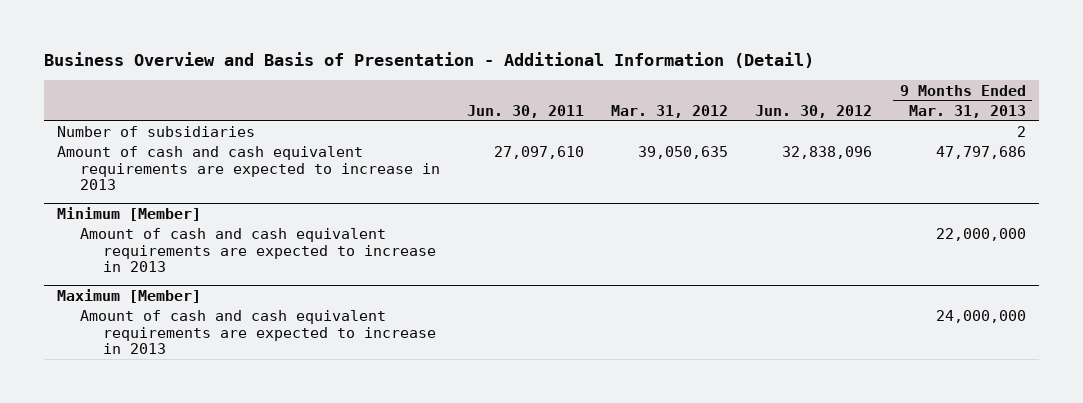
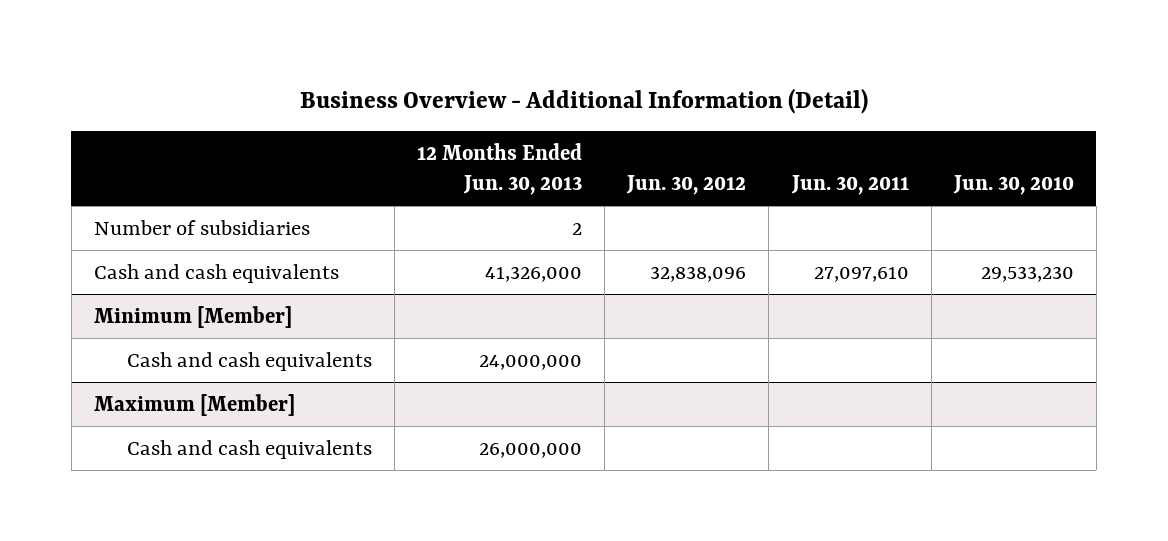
- Business Overview and Basis of Presentation - Additional Information (Detail)
+ Business Overview - Additional Information (Detail)
- | Jun. 30, 2011 | Mar. 31, 2012 | Jun. 30, 2012 | 9 Months Ended Mar. 31, 2013
+ | 12 Months Ended Jun. 30, 2013 | Jun. 30, 2012 | Jun. 30, 2011 | Jun. 30, 2010
- Amount of cash and cash equivalent requirements are expected to increase in 2013 | 27,097,610 | 39,050,635 | 32,838,096 | 47,797,686
+ Cash and cash equivalents | 41,326,000 | 32,838,096 | 27,097,610 | 29,533,230
@ Minimum [Member]
- Amount of cash and cash equivalent requirements are expected to increase in 2013 | | | | 22,000,000
+ Cash and cash equivalents | 24,000,000 | | |
@ Maximum [Member]
- Amount of cash and cash equivalent requirements are expected to increase in 2013 | | | | 24,000,000
+ Cash and cash equivalents | 26,000,000 | | |

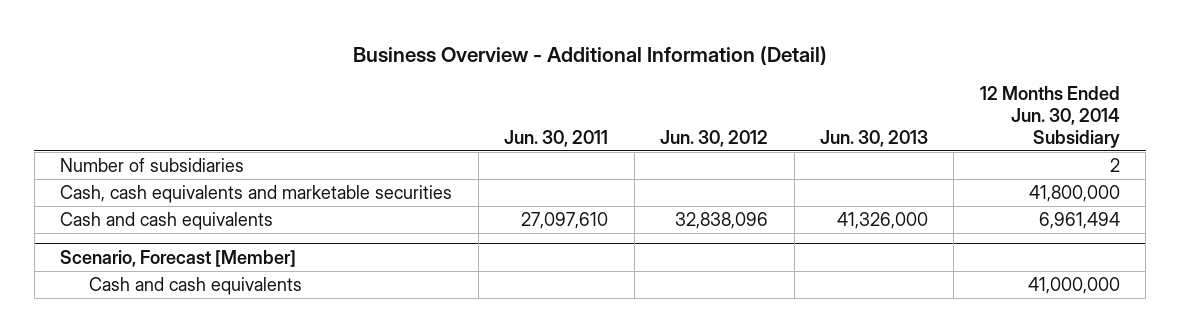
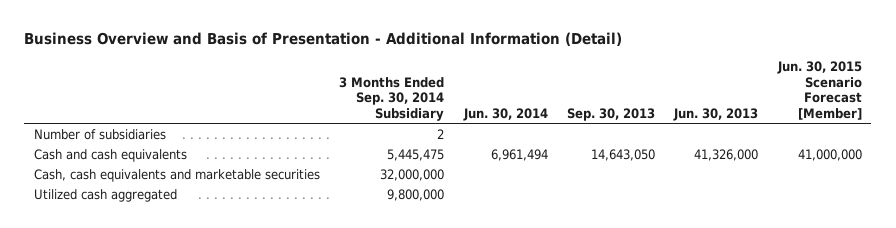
- Business Overview - Additional Information (Detail)
+ Business Overview and Basis of Presentation - Additional Information (Detail)
- | Jun. 30, 2011 | Jun. 30, 2012 | Jun. 30, 2013 | 12 Months Ended Jun. 30, 2014 Subsidiary
+ | 3 Months Ended Sep. 30, 2014 Subsidiary | Jun. 30, 2014 | Sep. 30, 2013 | Jun. 30, 2013 | Jun. 30, 2015 Scenario Forecast [Member]
- Scenario, Forecast [Member]
- Cash and cash equivalents | | | | 41,000,000
moved down: Cash, cash equivalents and marketable securities | 32,000,000 | | | |
+ Utilized cash aggregated | 9,800,000 | | | |

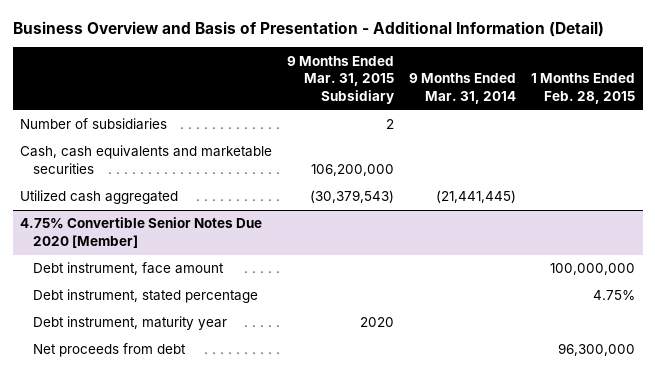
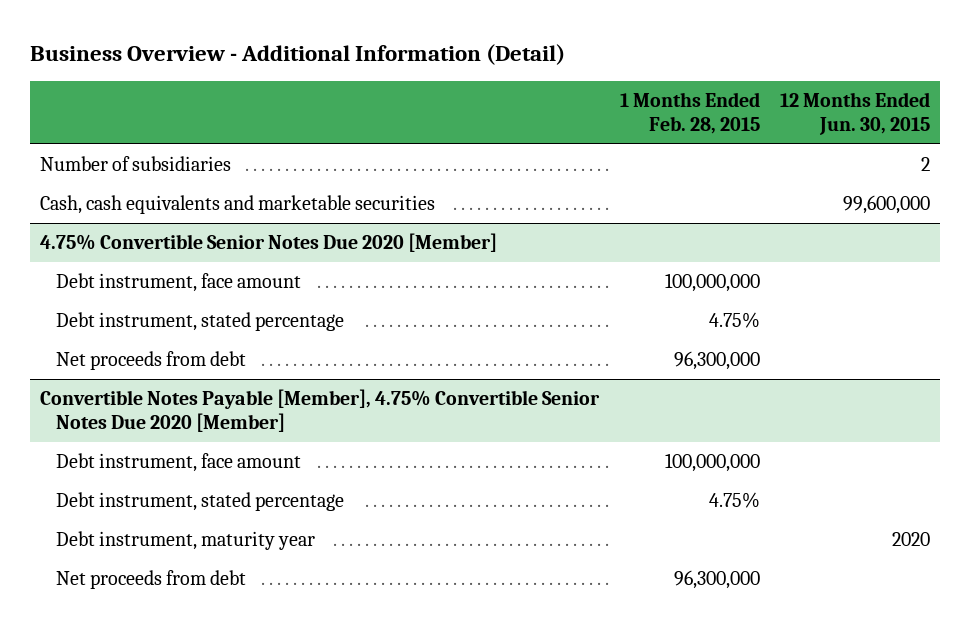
- Business Overview and Basis of Presentation - Additional Information (Detail)
+ Business Overview - Additional Information (Detail)
- | 9 Months Ended Mar. 31, 2015 Subsidiary | 9 Months Ended Mar. 31, 2014 | 1 Months Ended Feb. 28, 2015
+ | 1 Months Ended Feb. 28, 2015 | 12 Months Ended Jun. 30, 2015
- Utilized cash aggregated | (30,379,543) | (21,441,445) |
@ 4.75% Convertible Senior Notes Due 2020 [Member]
- Debt instrument, maturity year | 2020 | |
+ Convertible Notes Payable [Member], 4.75% Convertible Senior Notes Due 2020 [Member]
+ Debt instrument, face amount | 100,000,000 |
+ Debt instrument, stated percentage | 4.75% |
+ Debt instrument, maturity year | | 2020
+ Net proceeds from debt | 96,300,000 |

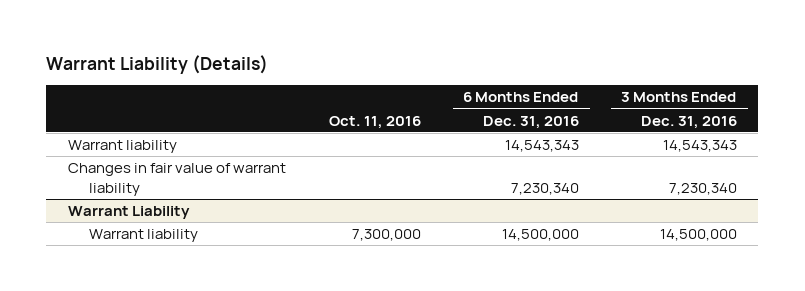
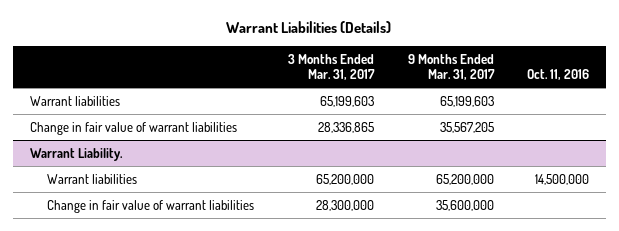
- Warrant Liability (Details)
+ Warrant Liabilities (Details)
- | Oct. 11, 2016 | 6 Months Ended Dec. 31, 2016 | 3 Months Ended Dec. 31, 2016
+ | 3 Months Ended Mar. 31, 2017 | 9 Months Ended Mar. 31, 2017 | Oct. 11, 2016
- Warrant liability | | 14,543,343 | 14,543,343
- Changes in fair value of warrant liability | | 7,230,340 | 7,230,340
- Warrant Liability
- Warrant liability | 7,300,000 | 14,500,000 | 14,500,000
+ Warrant liabilities | 65,199,603 | 65,199,603 |
+ Change in fair value of warrant liabilities | 28,336,865 | 35,567,205 |
+ Warrant Liability.
+ Warrant liabilities | 65,200,000 | 65,200,000 | 14,500,000
+ Change in fair value of warrant liabilities | 28,300,000 | 35,600,000 |

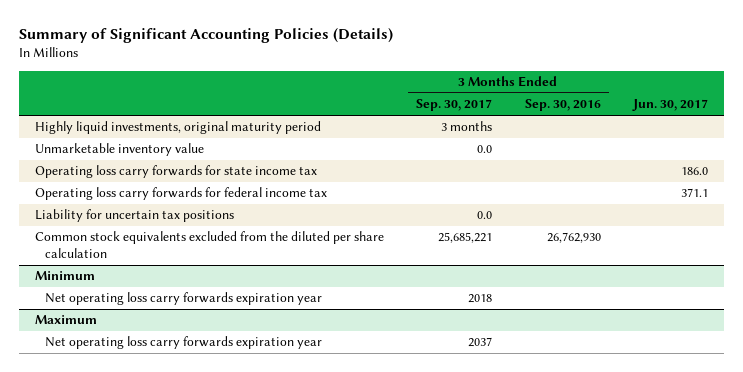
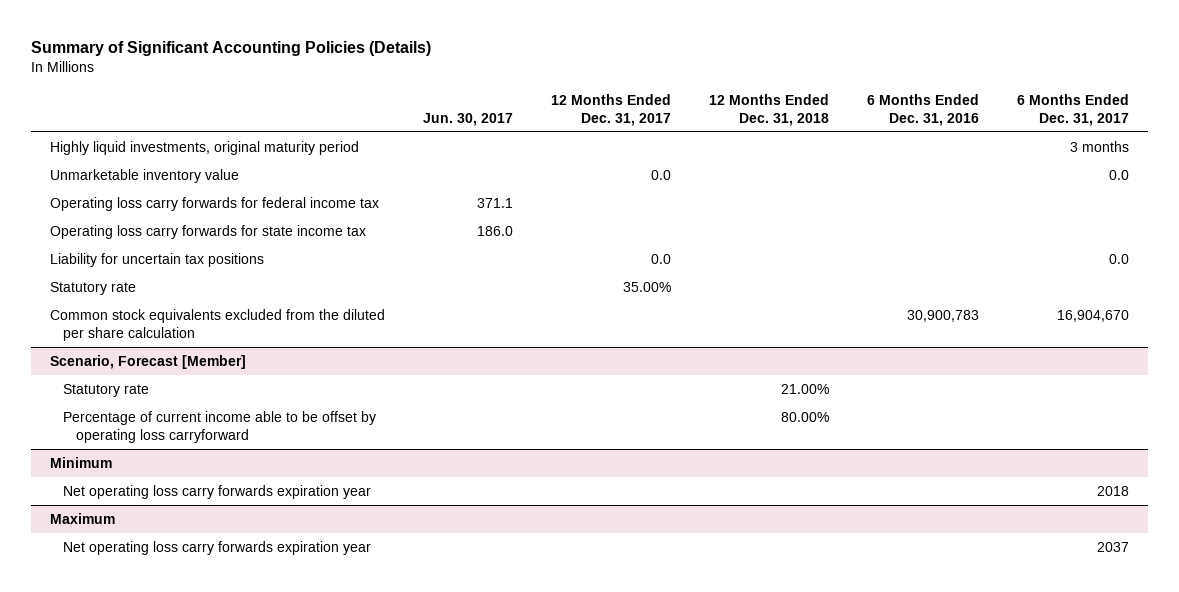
- | 3 Months Ended Sep. 30, 2017 | 3 Months Ended Sep. 30, 2016 | Jun. 30, 2017
+ | Jun. 30, 2017 | 12 Months Ended Dec. 31, 2017 | 12 Months Ended Dec. 31, 2018 | 6 Months Ended Dec. 31, 2016 | 6 Months Ended Dec. 31, 2017
moved down: Operating loss carry forwards for state income tax | 186.0 | | | |
+ Statutory rate | | 35.00% | | |
+ Scenario, Forecast [Member]
+ Statutory rate | | | 21.00% | |
+ Percentage of current income able to be offset by operating loss carryforward | | | 80.00% | |

